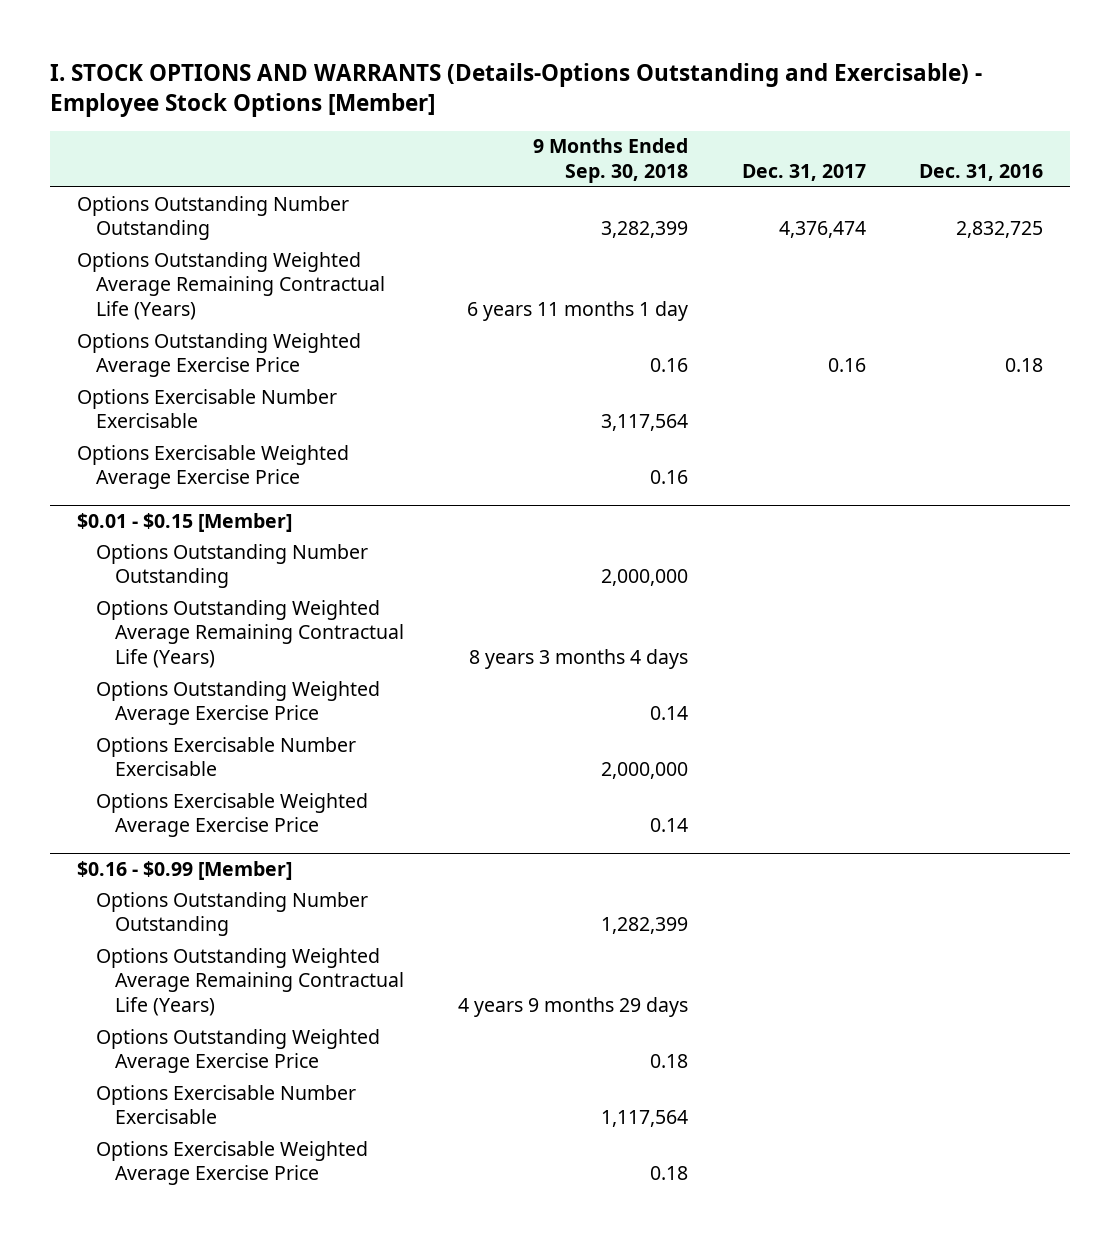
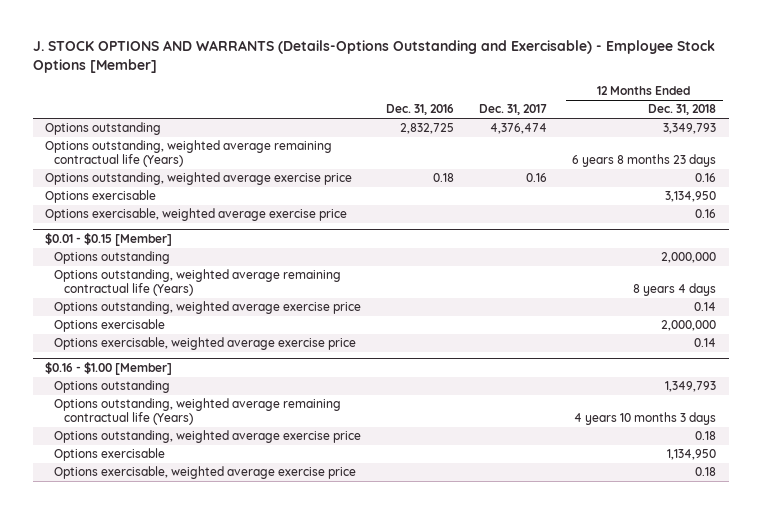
- I. STOCK OPTIONS AND WARRANTS (Details-Options Outstanding and Exercisable) - Employee Stock Options [Member]
+ J. STOCK OPTIONS AND WARRANTS (Details-Options Outstanding and Exercisable) - Employee Stock Options [Member]
- | 9 Months Ended Sep. 30, 2018 | Dec. 31, 2017 | Dec. 31, 2016
+ | Dec. 31, 2016 | Dec. 31, 2017 | 12 Months Ended Dec. 31, 2018
- Options Outstanding Number Outstanding | 3,282,399 | 4,376,474 | 2,832,725
- Options Outstanding Weighted Average Remaining Contractual Life (Years) | 6 years 11 months 1 day | |
- Options Outstanding Weighted Average Exercise Price | 0.16 | 0.16 | 0.18
- Options Exercisable Number Exercisable | 3,117,564 | |
- Options Exercisable Weighted Average Exercise Price | 0.16 | |
+ Options outstanding | 2,832,725 | 4,376,474 | 3,349,793
+ Options outstanding, weighted average remaining contractual life (Years) | | | 6 years 8 months 23 days
+ Options outstanding, weighted average exercise price | 0.18 | 0.16 | 0.16
+ Options exercisable | | | 3,134,950
+ Options exercisable, weighted average exercise price | | | 0.16
@ $0.01 - $0.15 [Member]
- Options Outstanding Number Outstanding | 2,000,000 | |
- Options Outstanding Weighted Average Remaining Contractual Life (Years) | 8 years 3 months 4 days | |
- Options Outstanding Weighted Average Exercise Price | 0.14 | |
- Options Exercisable Number Exercisable | 2,000,000 | |
- Options Exercisable Weighted Average Exercise Price | 0.14 | |
- $0.16 - $0.99 [Member]
- Options Outstanding Number Outstanding | 1,282,399 | |
- Options Outstanding Weighted Average Remaining Contractual Life (Years) | 4 years 9 months 29 days | |
- Options Outstanding Weighted Average Exercise Price | 0.18 | |
- Options Exercisable Number Exercisable | 1,117,564 | |
- Options Exercisable Weighted Average Exercise Price | 0.18 | |
@ $0.01 - $0.15 [Member]
+ Options outstanding | | | 2,000,000
+ Options outstanding, weighted average remaining contractual life (Years) | | | 8 years 4 days
+ Options outstanding, weighted average exercise price | | | 0.14
+ Options exercisable | | | 2,000,000
+ Options exercisable, weighted average exercise price | | | 0.14
+ $0.16 - $1.00 [Member]
+ Options outstanding | | | 1,349,793
+ Options outstanding, weighted average remaining contractual life (Years) | | | 4 years 10 months 3 days
+ Options outstanding, weighted average exercise price | | | 0.18
+ Options exercisable | | | 1,134,950
+ Options exercisable, weighted average exercise price | | | 0.18

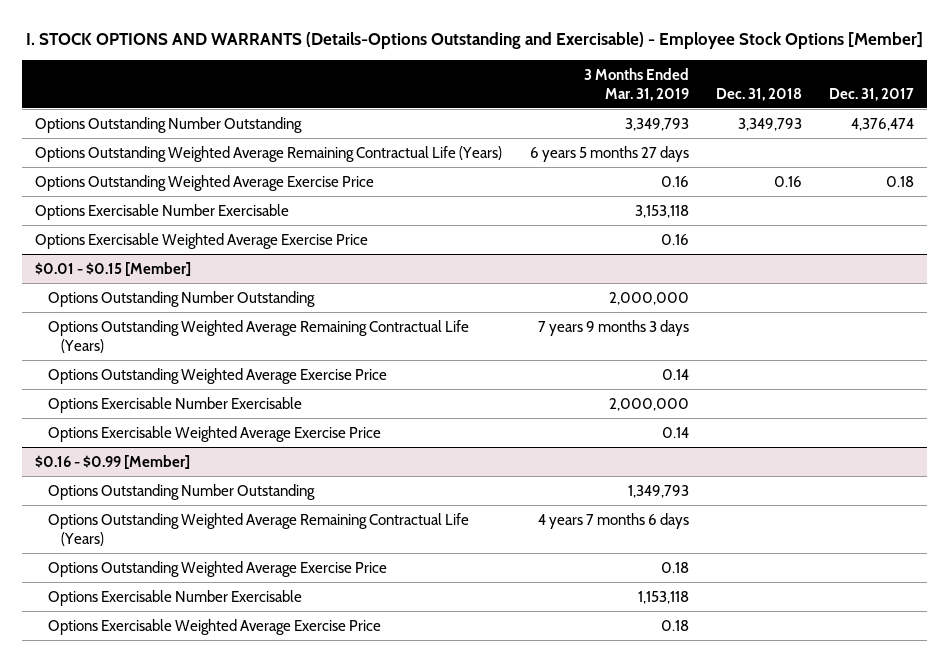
- J. STOCK OPTIONS AND WARRANTS (Details-Options Outstanding and Exercisable) - Employee Stock Options [Member]
+ I. STOCK OPTIONS AND WARRANTS (Details-Options Outstanding and Exercisable) - Employee Stock Options [Member]
- | Dec. 31, 2016 | Dec. 31, 2017 | 12 Months Ended Dec. 31, 2018
+ | 3 Months Ended Mar. 31, 2019 | Dec. 31, 2018 | Dec. 31, 2017
- Options outstanding | 2,832,725 | 4,376,474 | 3,349,793
- Options outstanding, weighted average remaining contractual life (Years) | | | 6 years 8 months 23 days
- Options outstanding, weighted average exercise price | 0.18 | 0.16 | 0.16
- Options exercisable | | | 3,134,950
- Options exercisable, weighted average exercise price | | | 0.16
+ Options Outstanding Number Outstanding | 3,349,793 | 3,349,793 | 4,376,474
+ Options Outstanding Weighted Average Remaining Contractual Life (Years) | 6 years 5 months 27 days | |
+ Options Outstanding Weighted Average Exercise Price | 0.16 | 0.16 | 0.18
+ Options Exercisable Number Exercisable | 3,153,118 | |
+ Options Exercisable Weighted Average Exercise Price | 0.16 | |
@ $0.01 - $0.15 [Member]
- Options outstanding | | | 2,000,000
- Options outstanding, weighted average remaining contractual life (Years) | | | 8 years 4 days
- Options outstanding, weighted average exercise price | | | 0.14
- Options exercisable | | | 2,000,000
- Options exercisable, weighted average exercise price | | | 0.14
- $0.16 - $1.00 [Member]
- Options outstanding | | | 1,349,793
- Options outstanding, weighted average remaining contractual life (Years) | | | 4 years 10 months 3 days
- Options outstanding, weighted average exercise price | | | 0.18
- Options exercisable | | | 1,134,950
- Options exercisable, weighted average exercise price | | | 0.18
@ $0.01 - $0.15 [Member]
+ Options Outstanding Number Outstanding | 2,000,000 | |
+ Options Outstanding Weighted Average Remaining Contractual Life (Years) | 7 years 9 months 3 days | |
+ Options Outstanding Weighted Average Exercise Price | 0.14 | |
+ Options Exercisable Number Exercisable | 2,000,000 | |
+ Options Exercisable Weighted Average Exercise Price | 0.14 | |
+ $0.16 - $0.99 [Member]
+ Options Outstanding Number Outstanding | 1,349,793 | |
+ Options Outstanding Weighted Average Remaining Contractual Life (Years) | 4 years 7 months 6 days | |
+ Options Outstanding Weighted Average Exercise Price | 0.18 | |
+ Options Exercisable Number Exercisable | 1,153,118 | |
+ Options Exercisable Weighted Average Exercise Price | 0.18 | |

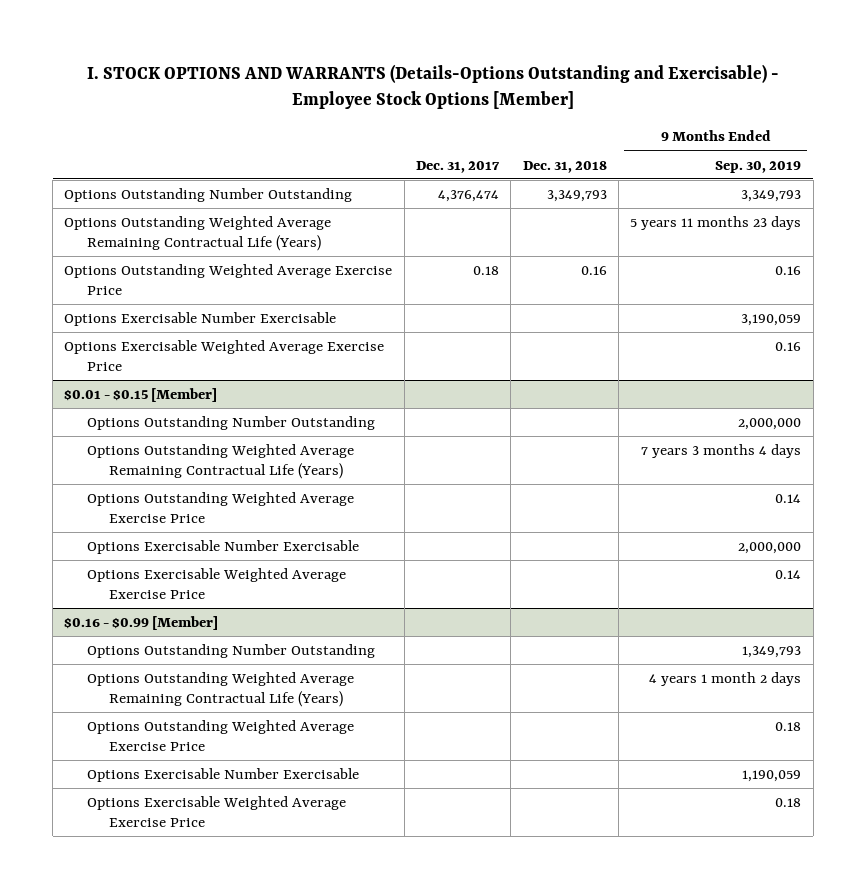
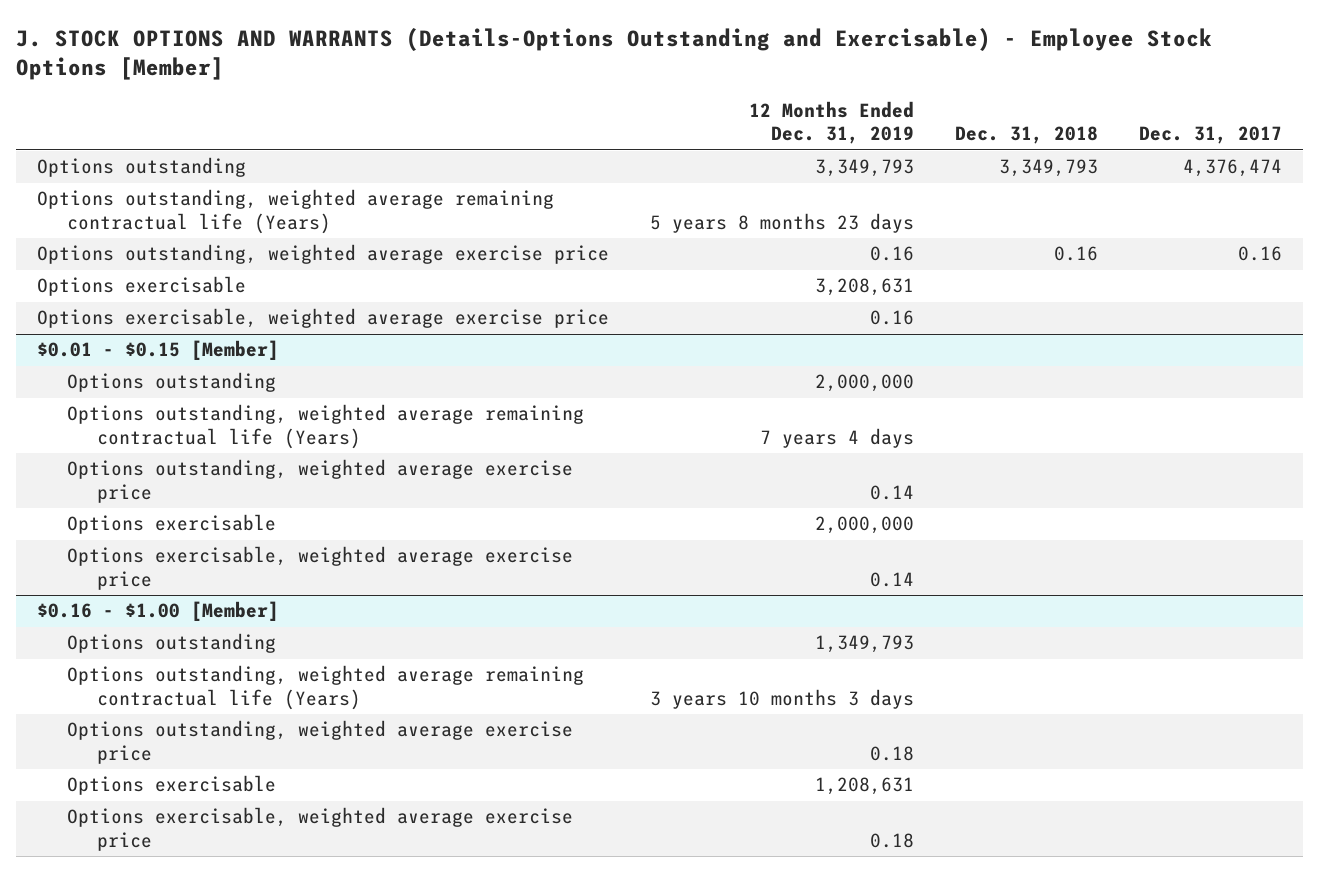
- I. STOCK OPTIONS AND WARRANTS (Details-Options Outstanding and Exercisable) - Employee Stock Options [Member]
+ J. STOCK OPTIONS AND WARRANTS (Details-Options Outstanding and Exercisable) - Employee Stock Options [Member]
- | Dec. 31, 2017 | Dec. 31, 2018 | 9 Months Ended Sep. 30, 2019
+ | 12 Months Ended Dec. 31, 2019 | Dec. 31, 2018 | Dec. 31, 2017
- Options Outstanding Number Outstanding | 4,376,474 | 3,349,793 | 3,349,793
- Options Outstanding Weighted Average Remaining Contractual Life (Years) | | | 5 years 11 months 23 days
- Options Outstanding Weighted Average Exercise Price | 0.18 | 0.16 | 0.16
- Options Exercisable Number Exercisable | | | 3,190,059
- Options Exercisable Weighted Average Exercise Price | | | 0.16
+ Options outstanding | 3,349,793 | 3,349,793 | 4,376,474
+ Options outstanding, weighted average remaining contractual life (Years) | 5 years 8 months 23 days | |
+ Options outstanding, weighted average exercise price | 0.16 | 0.16 | 0.16
+ Options exercisable | 3,208,631 | |
+ Options exercisable, weighted average exercise price | 0.16 | |
@ $0.01 - $0.15 [Member]
- Options Outstanding Number Outstanding | | | 2,000,000
- Options Outstanding Weighted Average Remaining Contractual Life (Years) | | | 7 years 3 months 4 days
- Options Outstanding Weighted Average Exercise Price | | | 0.14
- Options Exercisable Number Exercisable | | | 2,000,000
- Options Exercisable Weighted Average Exercise Price | | | 0.14
- $0.16 - $0.99 [Member]
- Options Outstanding Number Outstanding | | | 1,349,793
- Options Outstanding Weighted Average Remaining Contractual Life (Years) | | | 4 years 1 month 2 days
- Options Outstanding Weighted Average Exercise Price | | | 0.18
- Options Exercisable Number Exercisable | | | 1,190,059
- Options Exercisable Weighted Average Exercise Price | | | 0.18
@ $0.01 - $0.15 [Member]
+ Options outstanding | 2,000,000 | |
+ Options outstanding, weighted average remaining contractual life (Years) | 7 years 4 days | |
+ Options outstanding, weighted average exercise price | 0.14 | |
+ Options exercisable | 2,000,000 | |
+ Options exercisable, weighted average exercise price | 0.14 | |
+ $0.16 - $1.00 [Member]
+ Options outstanding | 1,349,793 | |
+ Options outstanding, weighted average remaining contractual life (Years) | 3 years 10 months 3 days | |
+ Options outstanding, weighted average exercise price | 0.18 | |
+ Options exercisable | 1,208,631 | |
+ Options exercisable, weighted average exercise price | 0.18 | |

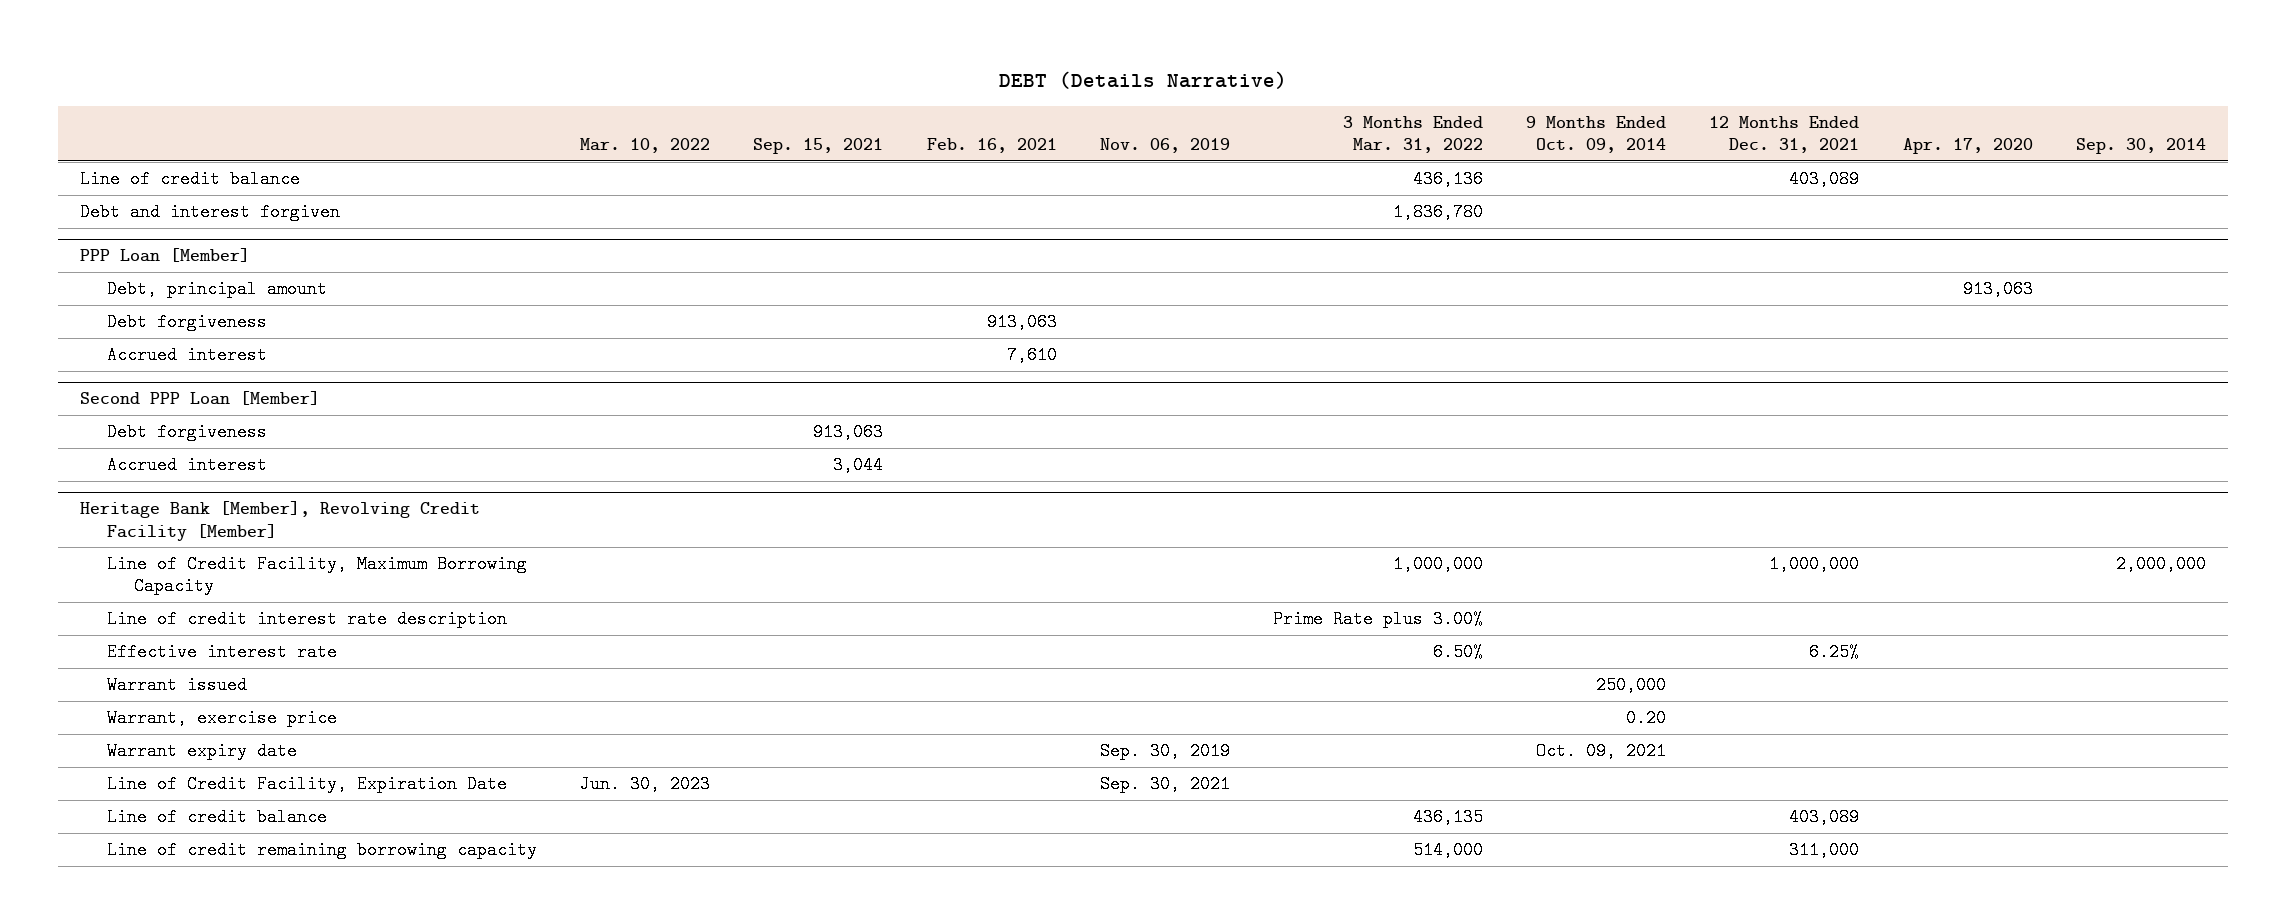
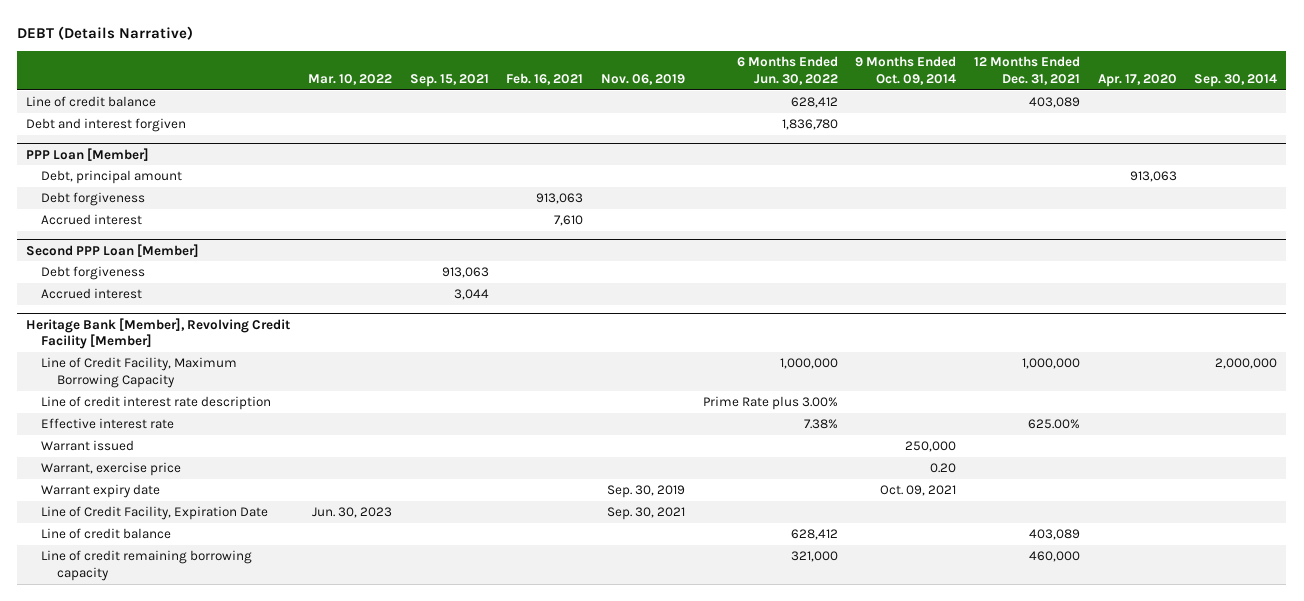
- | Mar. 10, 2022 | Sep. 15, 2021 | Feb. 16, 2021 | Nov. 06, 2019 | 3 Months Ended Mar. 31, 2022 | 9 Months Ended Oct. 09, 2014 | 12 Months Ended Dec. 31, 2021 | Apr. 17, 2020 | Sep. 30, 2014
+ | Mar. 10, 2022 | Sep. 15, 2021 | Feb. 16, 2021 | Nov. 06, 2019 | 6 Months Ended Jun. 30, 2022 | 9 Months Ended Oct. 09, 2014 | 12 Months Ended Dec. 31, 2021 | Apr. 17, 2020 | Sep. 30, 2014
@ Heritage Bank [Member], Revolving Credit Facility [Member]
- Effective interest rate | | | | | 6.50% | | 6.25% | |
+ Effective interest rate | | | | | 7.38% | | 625.00% | |
- Line of credit remaining borrowing capacity | | | | | 514,000 | | 311,000 | |
+ Line of credit remaining borrowing capacity | | | | | 321,000 | | 460,000 | |

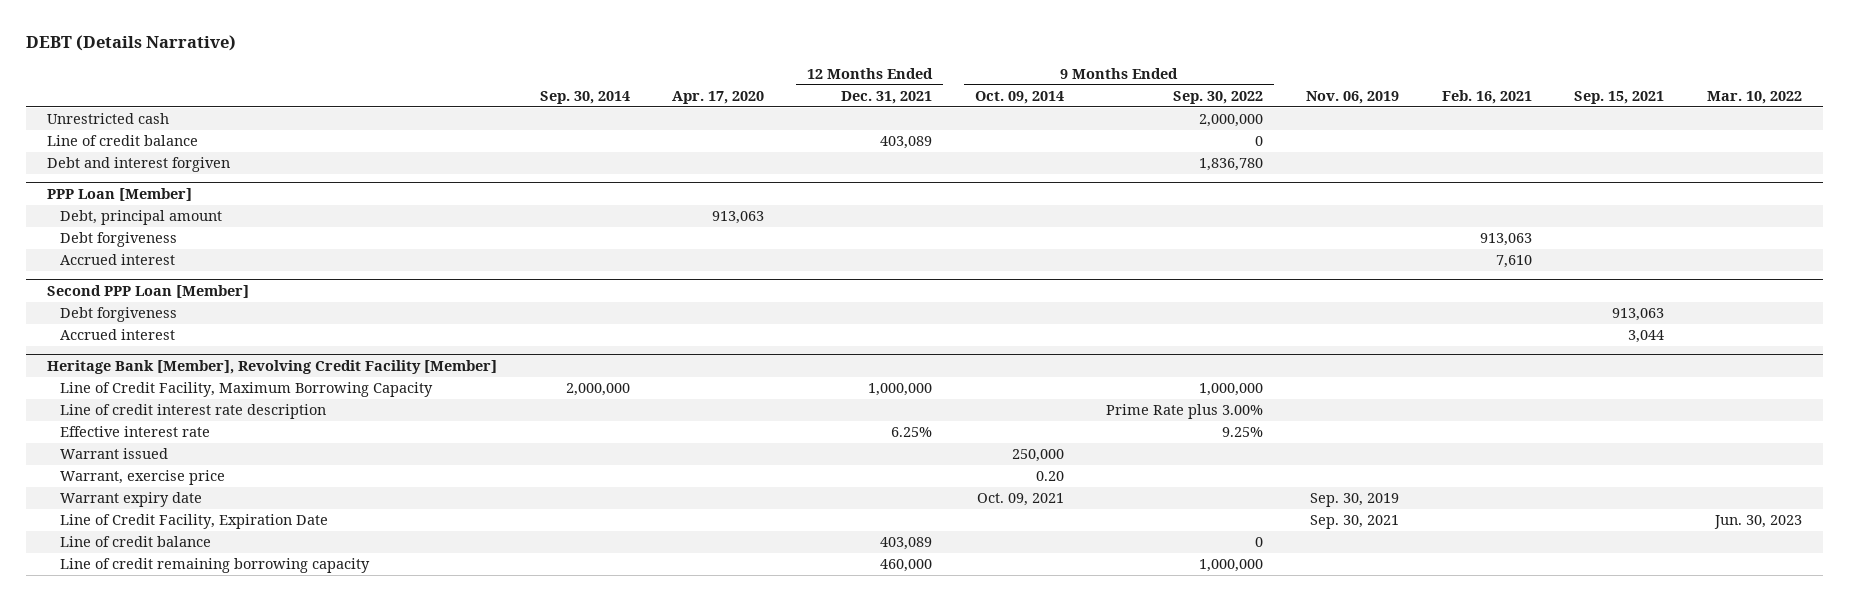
- | Mar. 10, 2022 | Sep. 15, 2021 | Feb. 16, 2021 | Nov. 06, 2019 | 6 Months Ended Jun. 30, 2022 | 9 Months Ended Oct. 09, 2014 | 12 Months Ended Dec. 31, 2021 | Apr. 17, 2020 | Sep. 30, 2014
+ | Sep. 30, 2014 | Apr. 17, 2020 | 12 Months Ended Dec. 31, 2021 | 9 Months Ended Oct. 09, 2014 | 9 Months Ended Sep. 30, 2022 | Nov. 06, 2019 | Feb. 16, 2021 | Sep. 15, 2021 | Mar. 10, 2022
+ Unrestricted cash | | | | | 2,000,000 | | | |
@ Heritage Bank [Member], Revolving Credit Facility [Member]
- Effective interest rate | | | | | 7.38% | | 625.00% | |
+ Effective interest rate | | | 6.25% | | 9.25% | | | |

